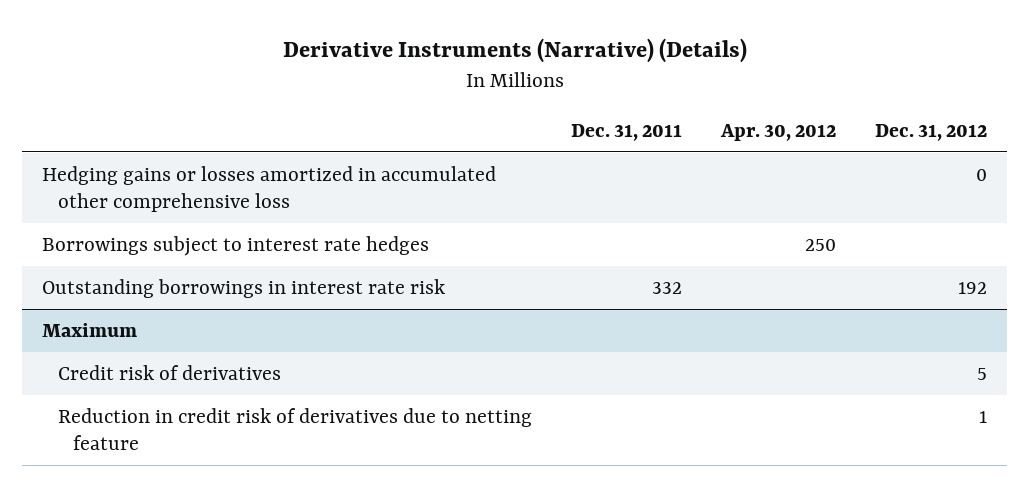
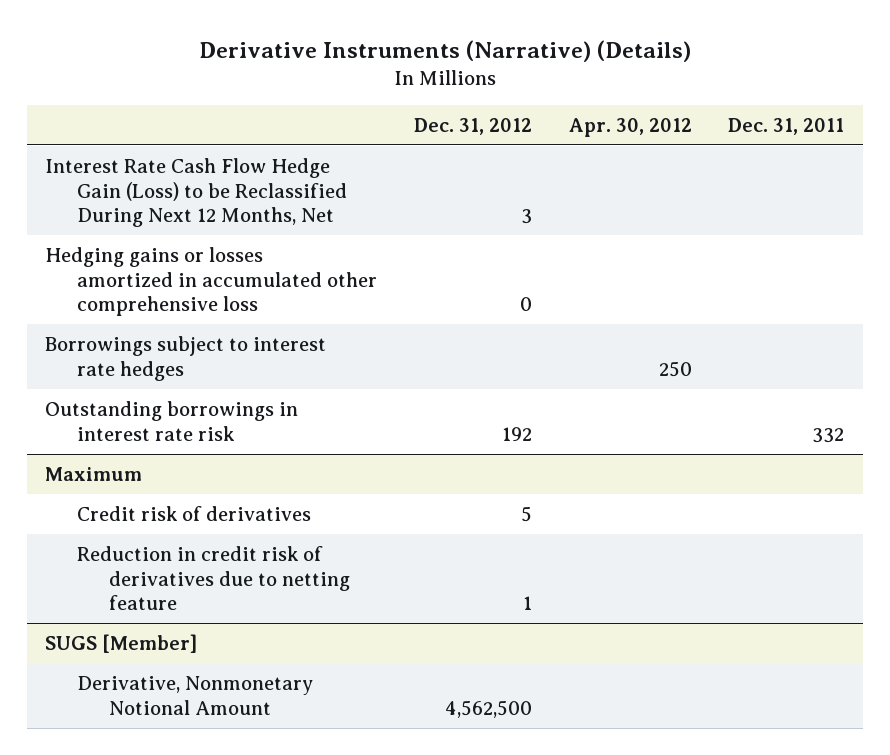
- | Dec. 31, 2011 | Apr. 30, 2012 | Dec. 31, 2012
+ | Dec. 31, 2012 | Apr. 30, 2012 | Dec. 31, 2011
+ Interest Rate Cash Flow Hedge Gain (Loss) to be Reclassified During Next 12 Months, Net | 3 | |
+ SUGS [Member]
+ Derivative, Nonmonetary Notional Amount | 4,562,500 | |

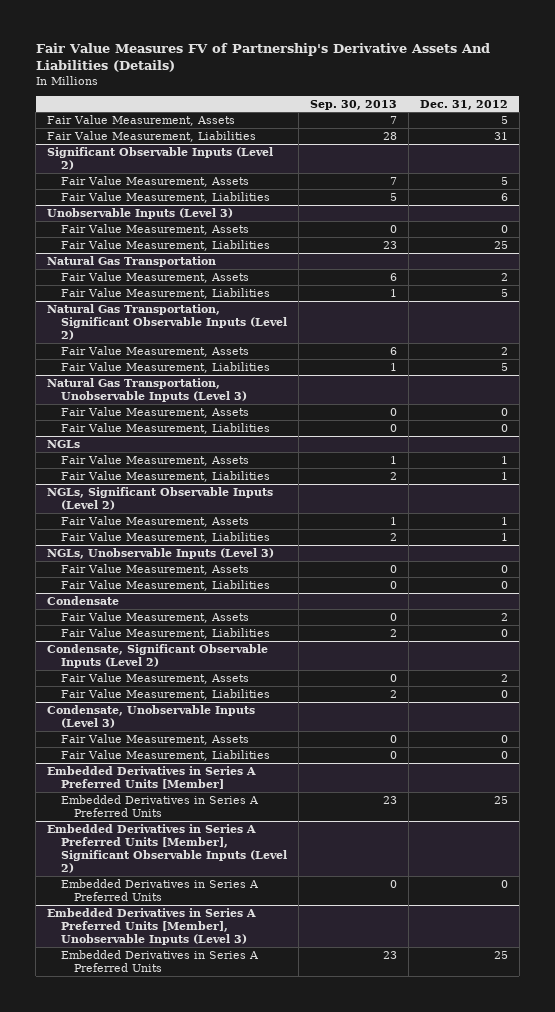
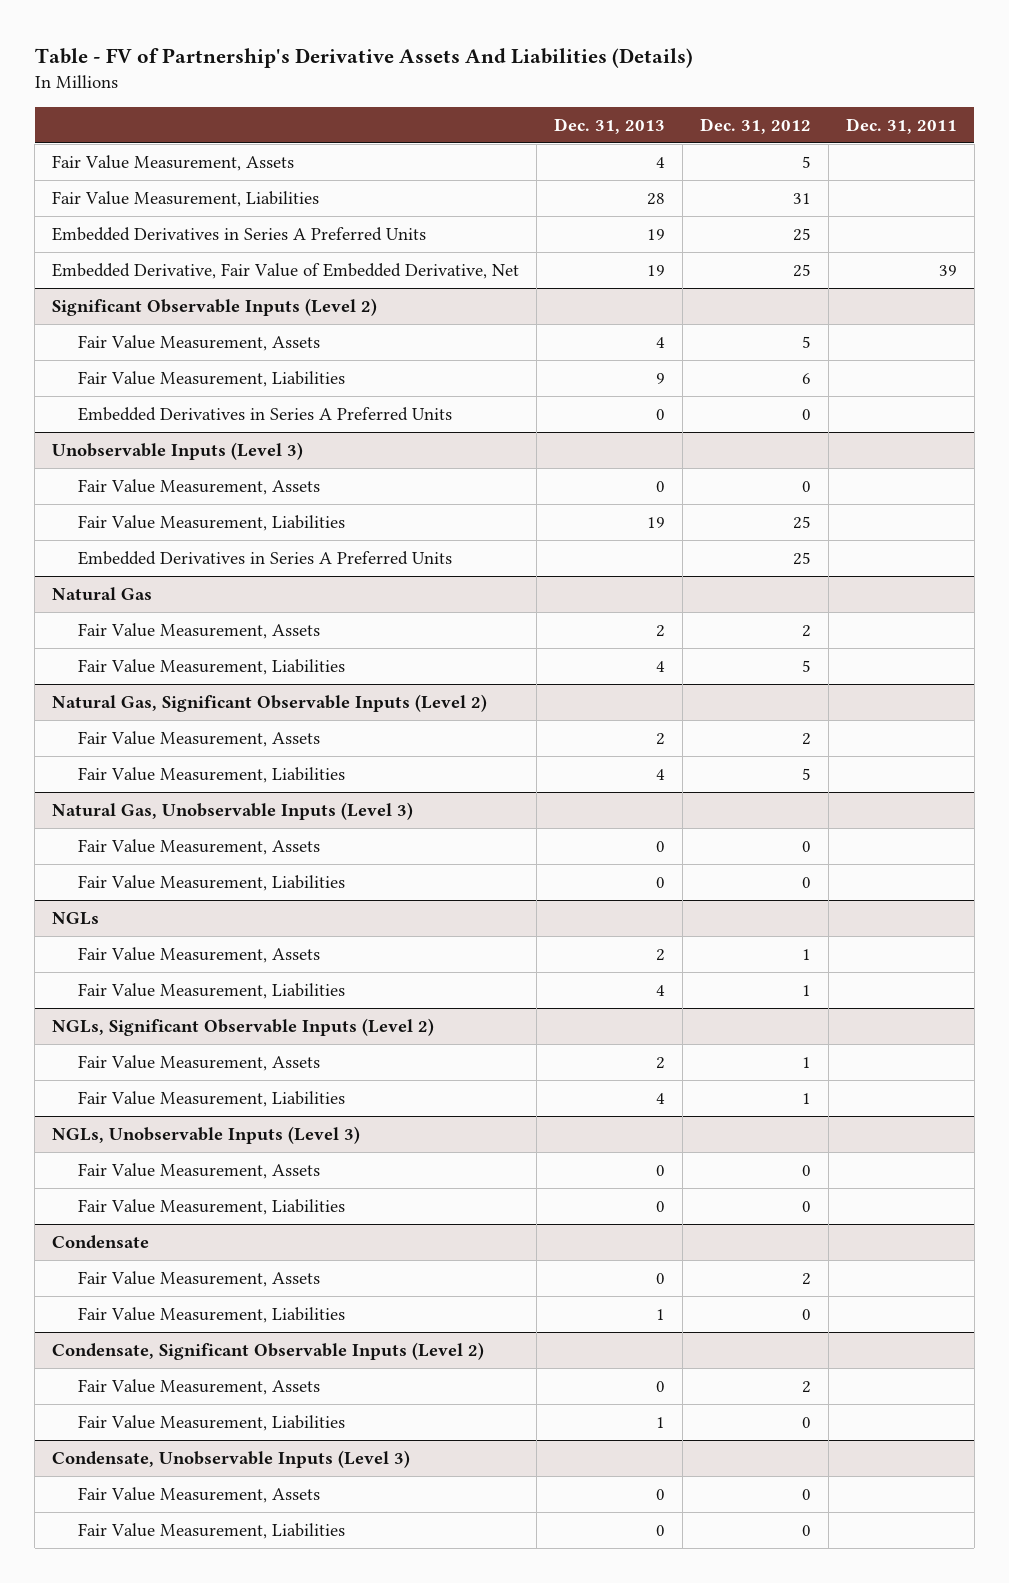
- Fair Value Measures FV of Partnership's Derivative Assets And Liabilities (Details)
+ Table - FV of Partnership's Derivative Assets And Liabilities (Details)
- | Sep. 30, 2013 | Dec. 31, 2012
+ | Dec. 31, 2013 | Dec. 31, 2012 | Dec. 31, 2011
+ Embedded Derivatives in Series A Preferred Units | 19 | 25 |
+ Embedded Derivative, Fair Value of Embedded Derivative, Net | 19 | 25 | 39
@ Significant Observable Inputs (Level 2)
+ Embedded Derivatives in Series A Preferred Units | 0 | 0 |
- Natural Gas Transportation
@ Unobservable Inputs (Level 3)
+ Embedded Derivatives in Series A Preferred Units | | 25 |
+ Natural Gas
- Natural Gas Transportation, Significant Observable Inputs (Level 2)
+ Natural Gas, Significant Observable Inputs (Level 2)
- Natural Gas Transportation, Unobservable Inputs (Level 3)
+ Natural Gas, Unobservable Inputs (Level 3)
- Embedded Derivatives in Series A Preferred Units [Member]
- Embedded Derivatives in Series A Preferred Units | 23 | 25
- Embedded Derivatives in Series A Preferred Units [Member], Significant Observable Inputs (Level 2)
- Embedded Derivatives in Series A Preferred Units | 0 | 0
- Embedded Derivatives in Series A Preferred Units [Member], Unobservable Inputs (Level 3)
- Embedded Derivatives in Series A Preferred Units | 23 | 25

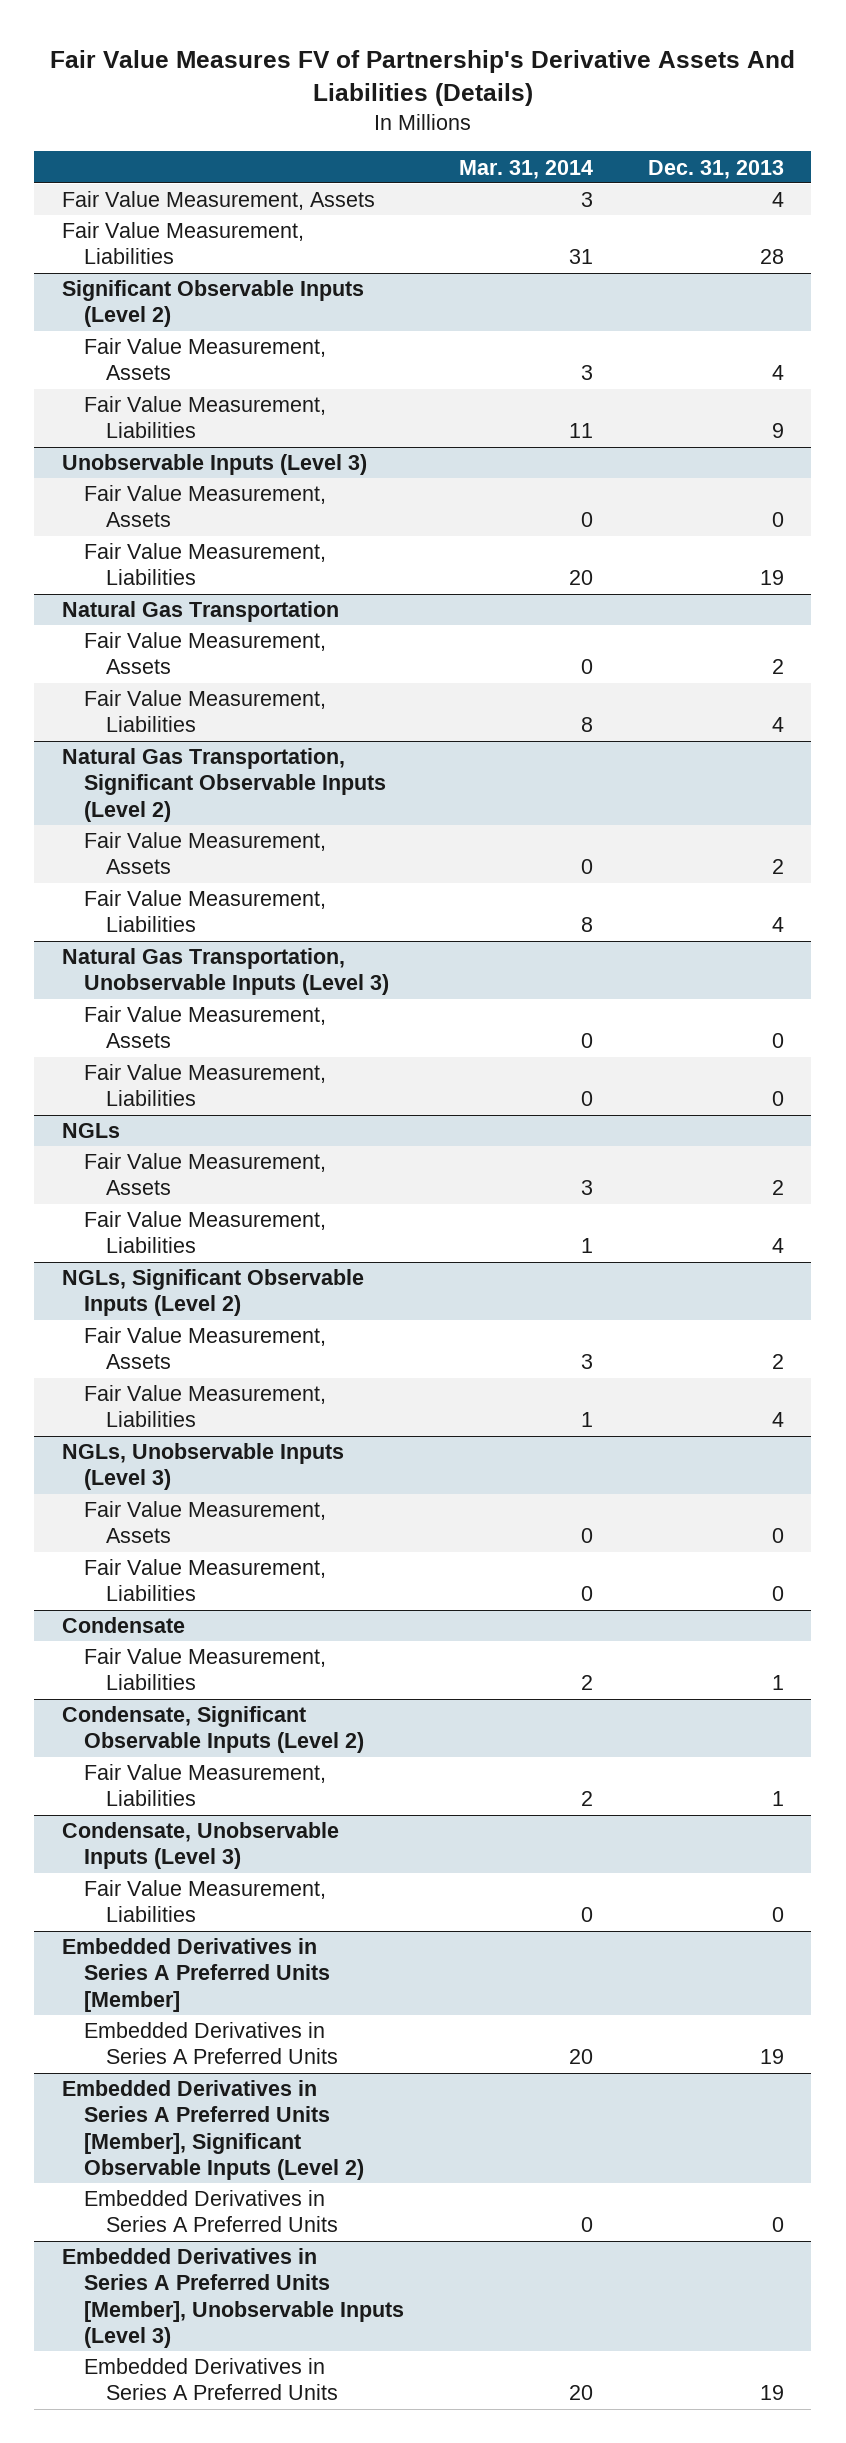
- Table - FV of Partnership's Derivative Assets And Liabilities (Details)
+ Fair Value Measures FV of Partnership's Derivative Assets And Liabilities (Details)
- | Dec. 31, 2013 | Dec. 31, 2012 | Dec. 31, 2011
+ | Mar. 31, 2014 | Dec. 31, 2013
- Embedded Derivatives in Series A Preferred Units | 19 | 25 |
- Embedded Derivative, Fair Value of Embedded Derivative, Net | 19 | 25 | 39
@ Significant Observable Inputs (Level 2)
- Embedded Derivatives in Series A Preferred Units | 0 | 0 |
@ Unobservable Inputs (Level 3)
- Embedded Derivatives in Series A Preferred Units | | 25 |
- Natural Gas
+ Natural Gas Transportation
- Natural Gas, Significant Observable Inputs (Level 2)
+ Natural Gas Transportation, Significant Observable Inputs (Level 2)
- Natural Gas, Unobservable Inputs (Level 3)
+ Natural Gas Transportation, Unobservable Inputs (Level 3)
@ Condensate
- Fair Value Measurement, Assets | 0 | 2 |
@ Condensate, Significant Observable Inputs (Level 2)
- Fair Value Measurement, Assets | 0 | 2 |
@ Condensate, Unobservable Inputs (Level 3)
- Fair Value Measurement, Assets | 0 | 0 |
+ Embedded Derivatives in Series A Preferred Units [Member]
+ Embedded Derivatives in Series A Preferred Units | 20 | 19
+ Embedded Derivatives in Series A Preferred Units [Member], Significant Observable Inputs (Level 2)
+ Embedded Derivatives in Series A Preferred Units | 0 | 0
+ Embedded Derivatives in Series A Preferred Units [Member], Unobservable Inputs (Level 3)
+ Embedded Derivatives in Series A Preferred Units | 20 | 19

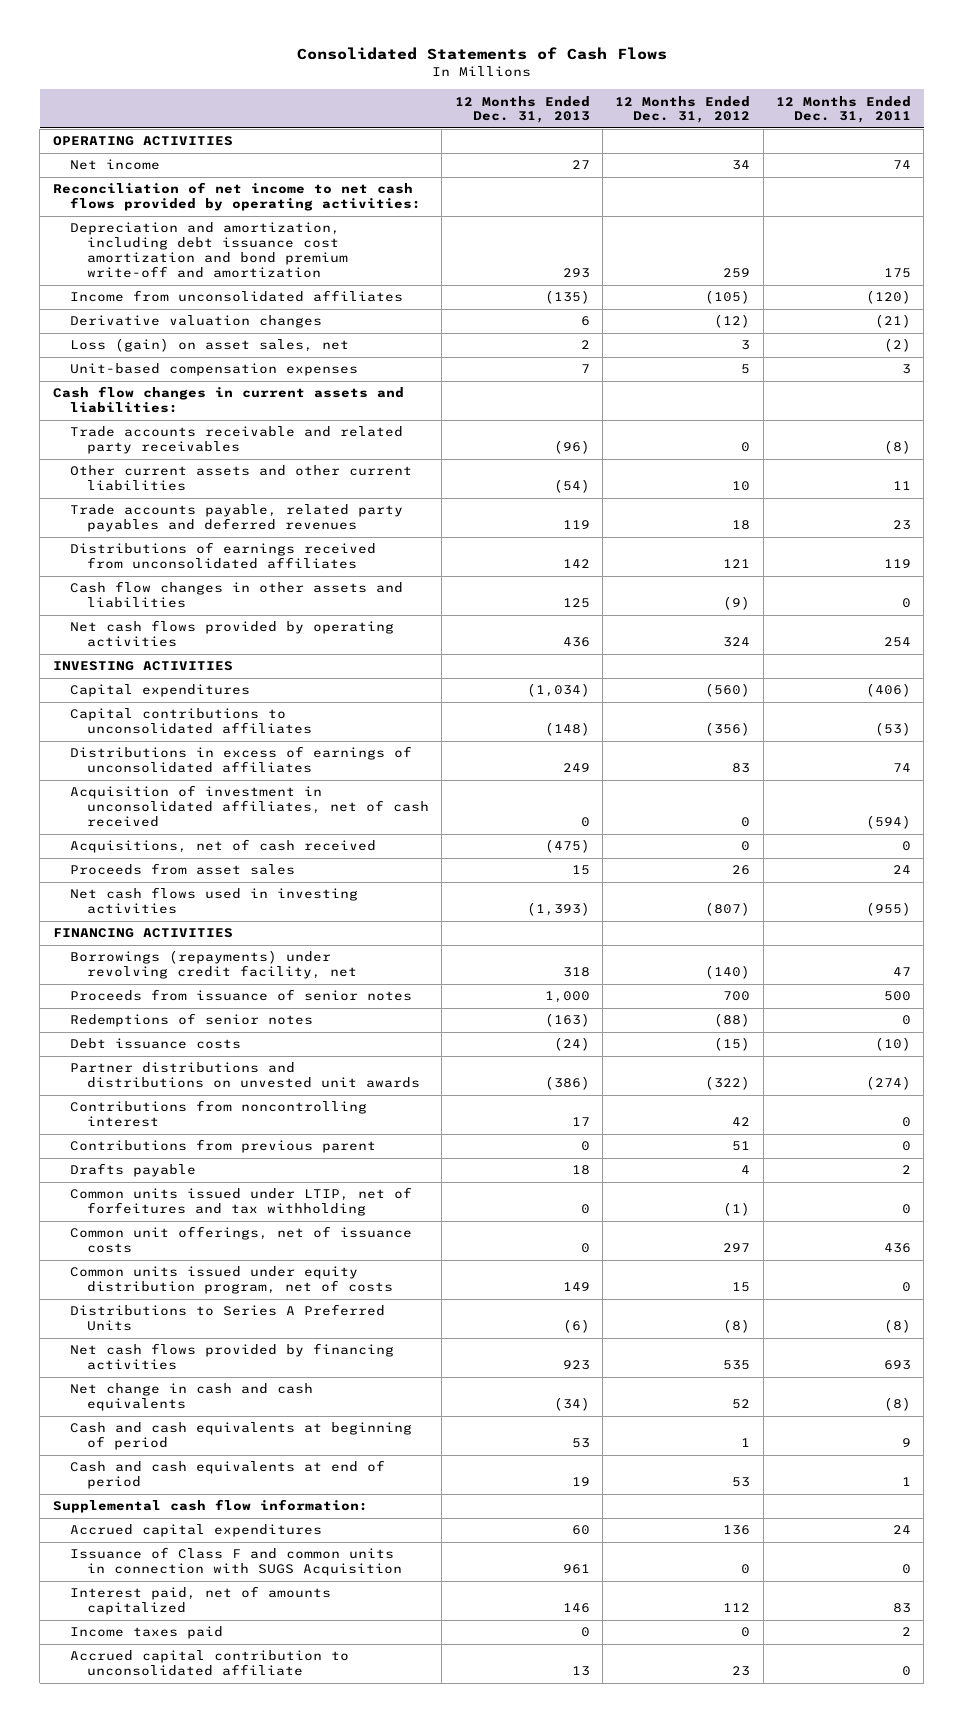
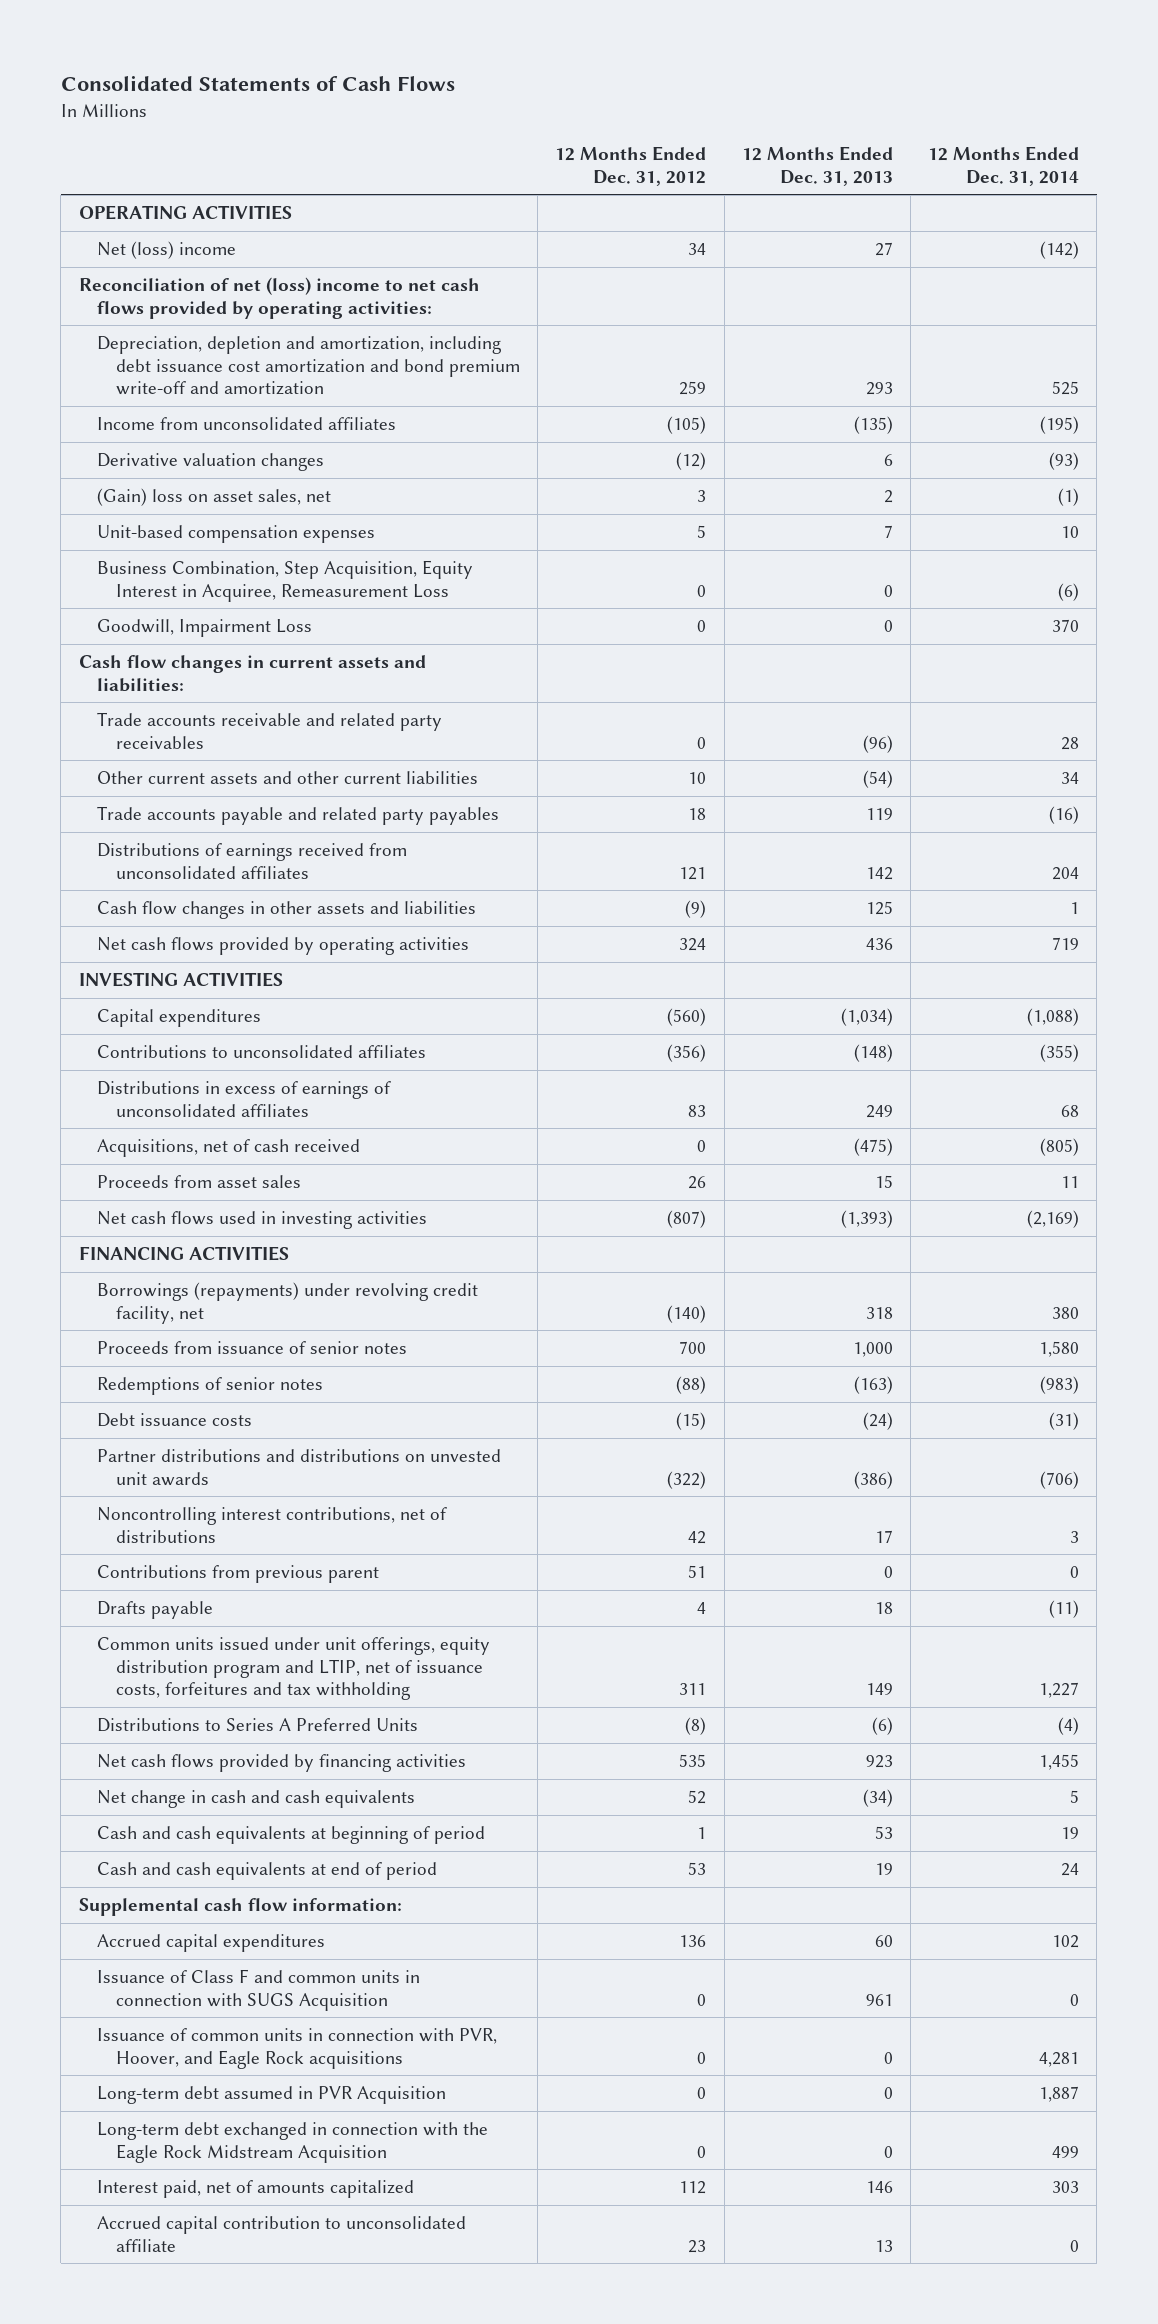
- | 12 Months Ended Dec. 31, 2013 | 12 Months Ended Dec. 31, 2012 | 12 Months Ended Dec. 31, 2011
+ | 12 Months Ended Dec. 31, 2012 | 12 Months Ended Dec. 31, 2013 | 12 Months Ended Dec. 31, 2014
- Net income | 27 | 34 | 74
- Reconciliation of net income to net cash flows provided by operating activities:
- Depreciation and amortization, including debt issuance cost amortization and bond premium write-off and amortization | 293 | 259 | 175
+ Net (loss) income | 34 | 27 | (142)
+ Reconciliation of net (loss) income to net cash flows provided by operating activities:
+ Depreciation, depletion and amortization, including debt issuance cost amortization and bond premium write-off and amortization | 259 | 293 | 525
- Loss (gain) on asset sales, net | 2 | 3 | (2)
+ (Gain) loss on asset sales, net | 3 | 2 | (1)
+ Business Combination, Step Acquisition, Equity Interest in Acquiree, Remeasurement Loss | 0 | 0 | (6)
+ Goodwill, Impairment Loss | 0 | 0 | 370
- Trade accounts payable, related party payables and deferred revenues | 119 | 18 | 23
+ Trade accounts payable and related party payables | 18 | 119 | (16)
- Capital contributions to unconsolidated affiliates | (148) | (356) | (53)
+ Contributions to unconsolidated affiliates | (356) | (148) | (355)
- Acquisition of investment in unconsolidated affiliates, net of cash received | 0 | 0 | (594)
- Contributions from noncontrolling interest | 17 | 42 | 0
+ Noncontrolling interest contributions, net of distributions | 42 | 17 | 3
- Common units issued under LTIP, net of forfeitures and tax withholding | 0 | (1) | 0
- Common unit offerings, net of issuance costs | 0 | 297 | 436
- Common units issued under equity distribution program, net of costs | 149 | 15 | 0
+ Common units issued under unit offerings, equity distribution program and LTIP, net of issuance costs, forfeitures and tax withholding | 311 | 149 | 1,227
+ Issuance of common units in connection with PVR, Hoover, and Eagle Rock acquisitions | 0 | 0 | 4,281
+ Long-term debt assumed in PVR Acquisition | 0 | 0 | 1,887
+ Long-term debt exchanged in connection with the Eagle Rock Midstream Acquisition | 0 | 0 | 499
- Income taxes paid | 0 | 0 | 2

